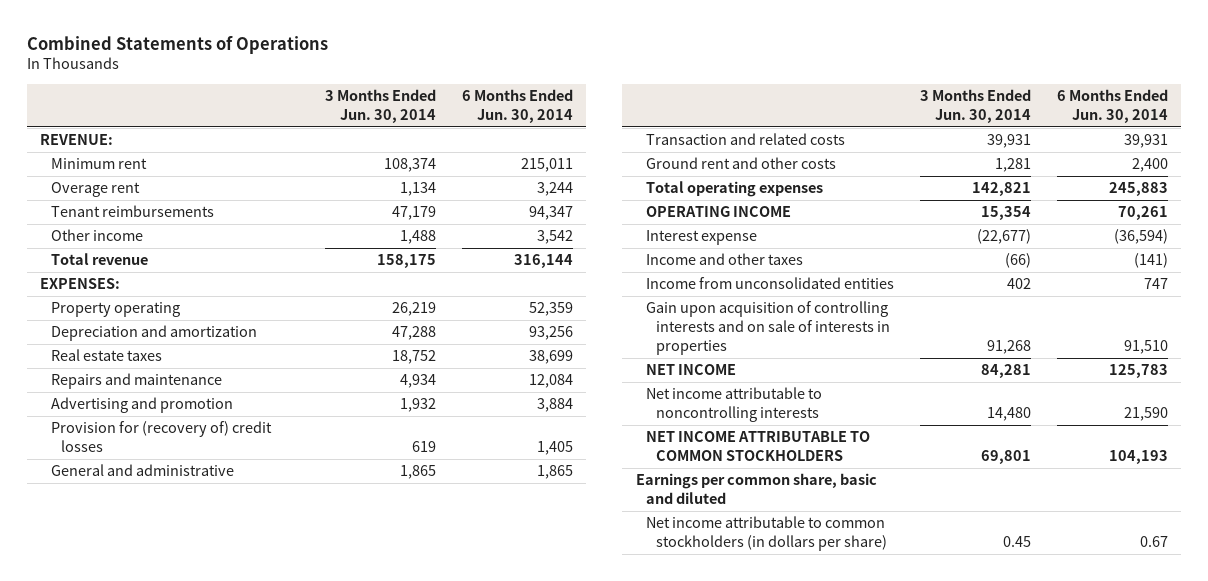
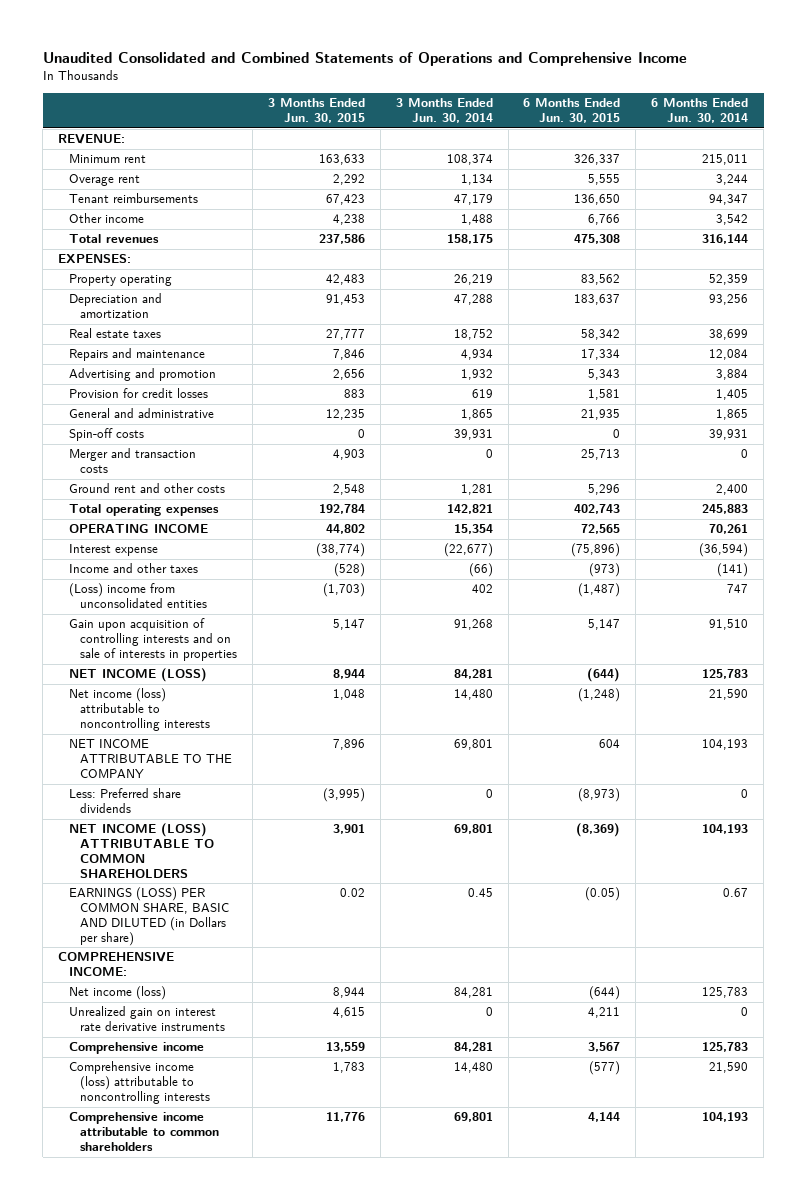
- Combined Statements of Operations
+ Unaudited Consolidated and Combined Statements of Operations and Comprehensive Income
- | 3 Months Ended Jun. 30, 2014 | 6 Months Ended Jun. 30, 2014
+ | 3 Months Ended Jun. 30, 2015 | 3 Months Ended Jun. 30, 2014 | 6 Months Ended Jun. 30, 2015 | 6 Months Ended Jun. 30, 2014
- Total revenue | 158,175 | 316,144
+ Total revenues | 237,586 | 158,175 | 475,308 | 316,144
- Provision for (recovery of) credit losses | 619 | 1,405
+ Provision for credit losses | 883 | 619 | 1,581 | 1,405
- Transaction and related costs | 39,931 | 39,931
+ Spin-off costs | 0 | 39,931 | 0 | 39,931
+ Merger and transaction costs | 4,903 | 0 | 25,713 | 0
- Income from unconsolidated entities | 402 | 747
+ (Loss) income from unconsolidated entities | (1,703) | 402 | (1,487) | 747
- NET INCOME | 84,281 | 125,783
- Net income attributable to noncontrolling interests | 14,480 | 21,590
- NET INCOME ATTRIBUTABLE TO COMMON STOCKHOLDERS | 69,801 | 104,193
- Earnings per common share, basic and diluted
- Net income attributable to common stockholders (in dollars per share) | 0.45 | 0.67
+ NET INCOME (LOSS) | 8,944 | 84,281 | (644) | 125,783
+ Net income (loss) attributable to noncontrolling interests | 1,048 | 14,480 | (1,248) | 21,590
+ NET INCOME ATTRIBUTABLE TO THE COMPANY | 7,896 | 69,801 | 604 | 104,193
+ Less: Preferred share dividends | (3,995) | 0 | (8,973) | 0
+ NET INCOME (LOSS) ATTRIBUTABLE TO COMMON SHAREHOLDERS | 3,901 | 69,801 | (8,369) | 104,193
+ EARNINGS (LOSS) PER COMMON SHARE, BASIC AND DILUTED (in Dollars per share) | 0.02 | 0.45 | (0.05) | 0.67
+ COMPREHENSIVE INCOME:
+ Net income (loss) | 8,944 | 84,281 | (644) | 125,783
+ Unrealized gain on interest rate derivative instruments | 4,615 | 0 | 4,211 | 0
+ Comprehensive income | 13,559 | 84,281 | 3,567 | 125,783
+ Comprehensive income (loss) attributable to noncontrolling interests | 1,783 | 14,480 | (577) | 21,590
+ Comprehensive income attributable to common shareholders | 11,776 | 69,801 | 4,144 | 104,193

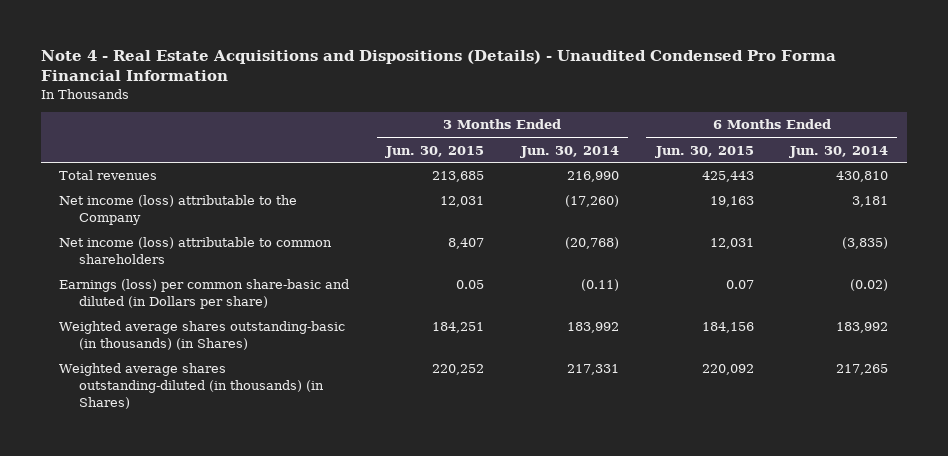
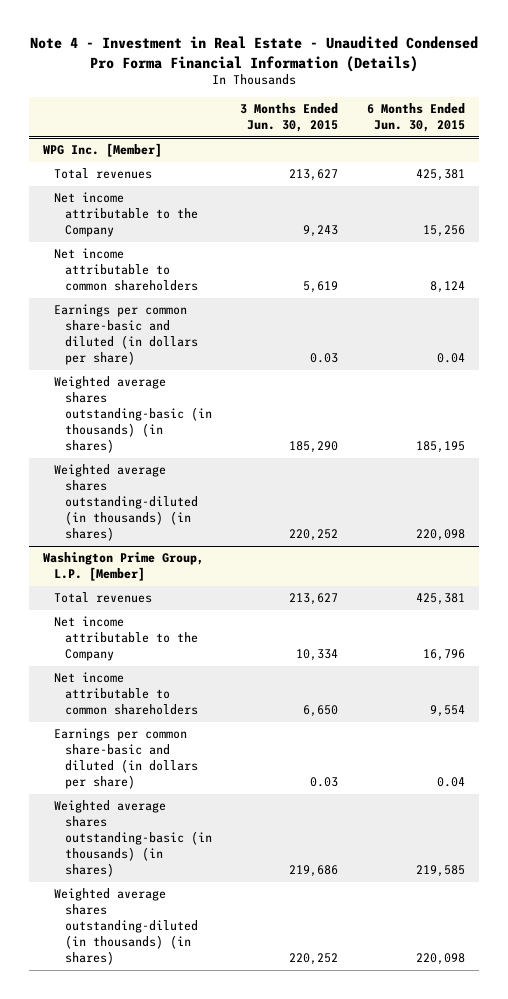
- Note 4 - Real Estate Acquisitions and Dispositions (Details) - Unaudited Condensed Pro Forma Financial Information
+ Note 4 - Investment in Real Estate - Unaudited Condensed Pro Forma Financial Information (Details)
- | 3 Months Ended Jun. 30, 2015 | 3 Months Ended Jun. 30, 2014 | 6 Months Ended Jun. 30, 2015 | 6 Months Ended Jun. 30, 2014
+ | 3 Months Ended Jun. 30, 2015 | 6 Months Ended Jun. 30, 2015
- Total revenues | 213,685 | 216,990 | 425,443 | 430,810
- Net income (loss) attributable to the Company | 12,031 | (17,260) | 19,163 | 3,181
- Net income (loss) attributable to common shareholders | 8,407 | (20,768) | 12,031 | (3,835)
- Earnings (loss) per common share-basic and diluted (in Dollars per share) | 0.05 | (0.11) | 0.07 | (0.02)
- Weighted average shares outstanding-basic (in thousands) (in Shares) | 184,251 | 183,992 | 184,156 | 183,992
- Weighted average shares outstanding-diluted (in thousands) (in Shares) | 220,252 | 217,331 | 220,092 | 217,265
+ WPG Inc. [Member]
+ Total revenues | 213,627 | 425,381
+ Net income attributable to the Company | 9,243 | 15,256
+ Net income attributable to common shareholders | 5,619 | 8,124
+ Earnings per common share-basic and diluted (in dollars per share) | 0.03 | 0.04
+ Weighted average shares outstanding-basic (in thousands) (in shares) | 185,290 | 185,195
+ Weighted average shares outstanding-diluted (in thousands) (in shares) | 220,252 | 220,098
+ Washington Prime Group, L.P. [Member]
+ Total revenues | 213,627 | 425,381
+ Net income attributable to the Company | 10,334 | 16,796
+ Net income attributable to common shareholders | 6,650 | 9,554
+ Earnings per common share-basic and diluted (in dollars per share) | 0.03 | 0.04
+ Weighted average shares outstanding-basic (in thousands) (in shares) | 219,686 | 219,585
+ Weighted average shares outstanding-diluted (in thousands) (in shares) | 220,252 | 220,098

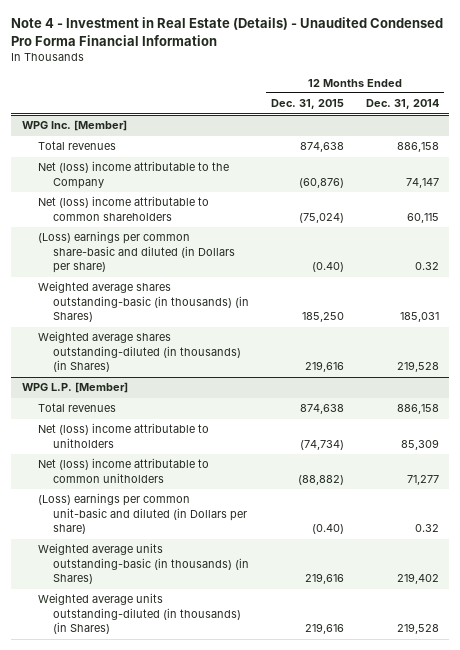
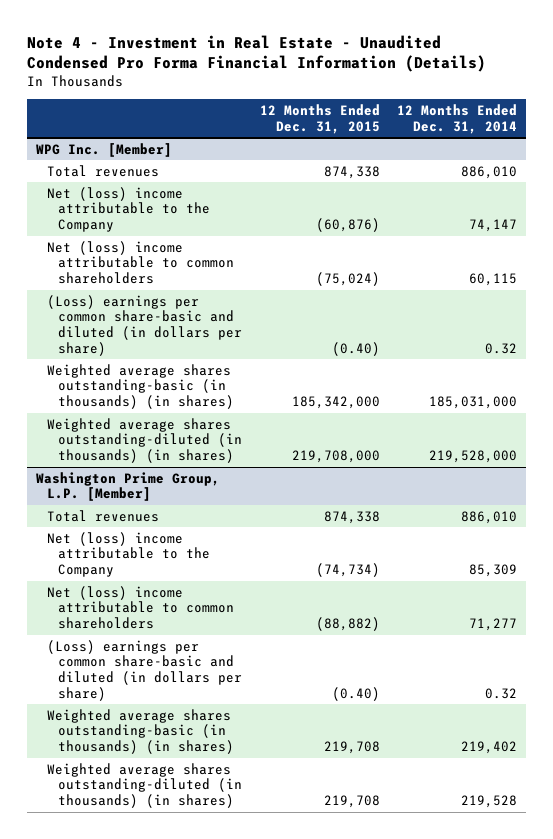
- Note 4 - Investment in Real Estate (Details) - Unaudited Condensed Pro Forma Financial Information
+ Note 4 - Investment in Real Estate - Unaudited Condensed Pro Forma Financial Information (Details)
@ WPG Inc. [Member]
- Total revenues | 874,638 | 886,158
+ Total revenues | 874,338 | 886,010
- (Loss) earnings per common share-basic and diluted (in Dollars per share) | (0.40) | 0.32
- Weighted average shares outstanding-basic (in thousands) (in Shares) | 185,250 | 185,031
- Weighted average shares outstanding-diluted (in thousands) (in Shares) | 219,616 | 219,528
- WPG L.P. [Member]
- Total revenues | 874,638 | 886,158
- Net (loss) income attributable to unitholders | (74,734) | 85,309
- Net (loss) income attributable to common unitholders | (88,882) | 71,277
- (Loss) earnings per common unit-basic and diluted (in Dollars per share) | (0.40) | 0.32
- Weighted average units outstanding-basic (in thousands) (in Shares) | 219,616 | 219,402
- Weighted average units outstanding-diluted (in thousands) (in Shares) | 219,616 | 219,528
@ WPG Inc. [Member]
+ (Loss) earnings per common share-basic and diluted (in dollars per share) | (0.40) | 0.32
+ Weighted average shares outstanding-basic (in thousands) (in shares) | 185,342,000 | 185,031,000
+ Weighted average shares outstanding-diluted (in thousands) (in shares) | 219,708,000 | 219,528,000
+ Washington Prime Group, L.P. [Member]
+ Total revenues | 874,338 | 886,010
+ Net (loss) income attributable to the Company | (74,734) | 85,309
+ Net (loss) income attributable to common shareholders | (88,882) | 71,277
+ (Loss) earnings per common share-basic and diluted (in dollars per share) | (0.40) | 0.32
+ Weighted average shares outstanding-basic (in thousands) (in shares) | 219,708 | 219,402
+ Weighted average shares outstanding-diluted (in thousands) (in shares) | 219,708 | 219,528

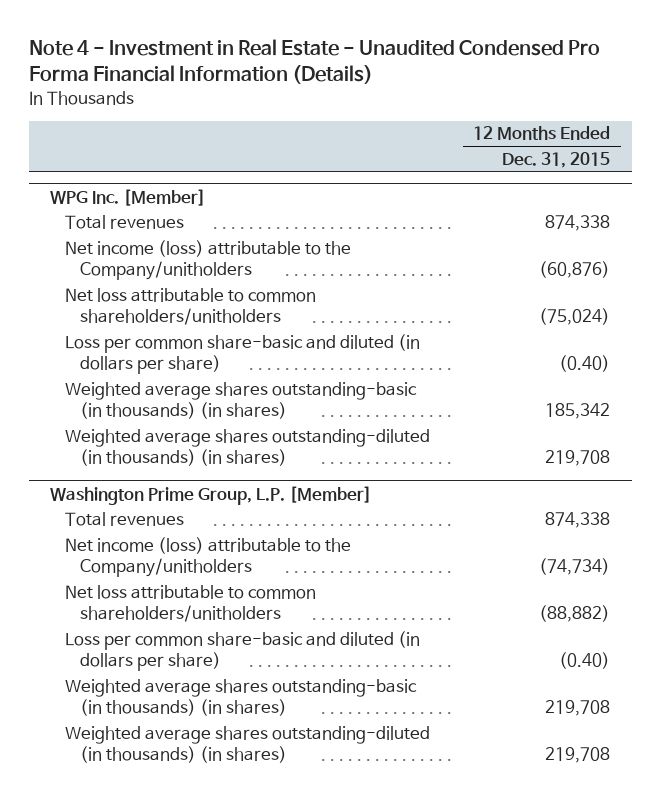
- | 12 Months Ended Dec. 31, 2015 | 12 Months Ended Dec. 31, 2014
+ | 12 Months Ended Dec. 31, 2015
@ WPG Inc. [Member]
- Net (loss) income attributable to the Company | (60,876) | 74,147
- Net (loss) income attributable to common shareholders | (75,024) | 60,115
- (Loss) earnings per common share-basic and diluted (in dollars per share) | (0.40) | 0.32
- Weighted average shares outstanding-basic (in thousands) (in shares) | 185,342,000 | 185,031,000
- Weighted average shares outstanding-diluted (in thousands) (in shares) | 219,708,000 | 219,528,000
+ Net income (loss) attributable to the Company/unitholders | (60,876)
+ Net loss attributable to common shareholders/unitholders | (75,024)
+ Loss per common share-basic and diluted (in dollars per share) | (0.40)
+ Weighted average shares outstanding-basic (in thousands) (in shares) | 185,342
+ Weighted average shares outstanding-diluted (in thousands) (in shares) | 219,708
@ Washington Prime Group, L.P. [Member]
- Net (loss) income attributable to the Company | (74,734) | 85,309
- Net (loss) income attributable to common shareholders | (88,882) | 71,277
- (Loss) earnings per common share-basic and diluted (in dollars per share) | (0.40) | 0.32
+ Net income (loss) attributable to the Company/unitholders | (74,734)
+ Net loss attributable to common shareholders/unitholders | (88,882)
+ Loss per common share-basic and diluted (in dollars per share) | (0.40)

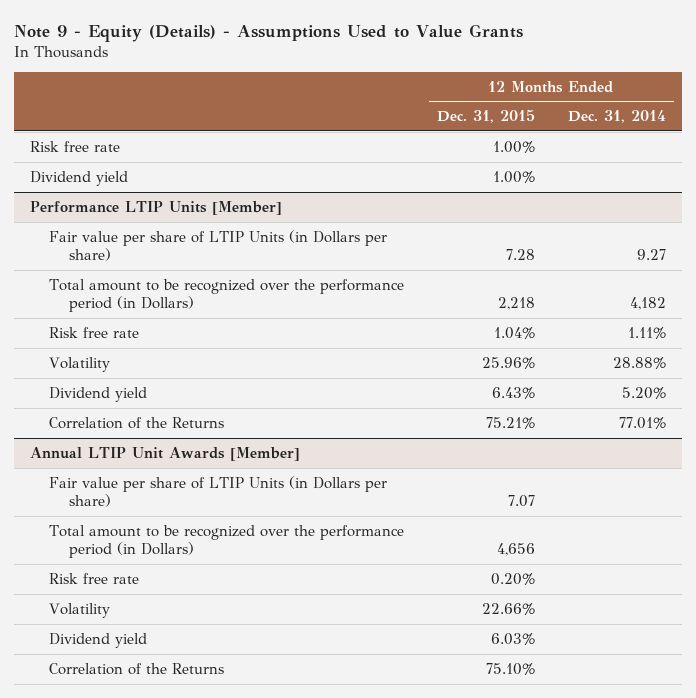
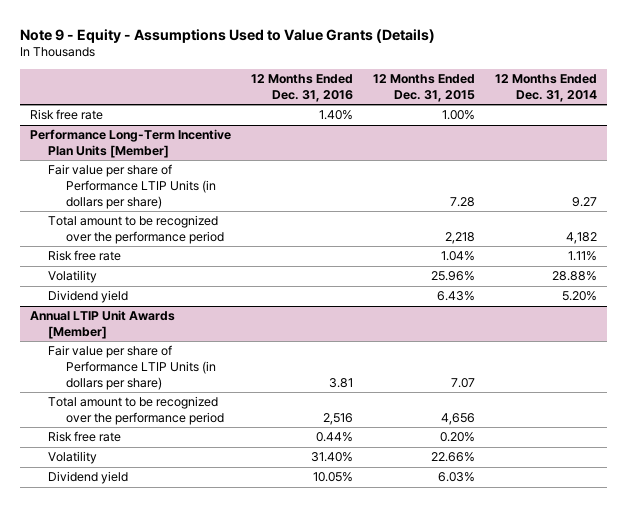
- Note 9 - Equity (Details) - Assumptions Used to Value Grants
+ Note 9 - Equity - Assumptions Used to Value Grants (Details)
- | 12 Months Ended Dec. 31, 2015 | 12 Months Ended Dec. 31, 2014
+ | 12 Months Ended Dec. 31, 2016 | 12 Months Ended Dec. 31, 2015 | 12 Months Ended Dec. 31, 2014
- Dividend yield | 1.00% |
- Performance LTIP Units [Member]
- Fair value per share of LTIP Units (in Dollars per share) | 7.28 | 9.27
- Total amount to be recognized over the performance period (in Dollars) | 2,218 | 4,182
+ Performance Long-Term Incentive Plan Units [Member]
+ Fair value per share of Performance LTIP Units (in dollars per share) | | 7.28 | 9.27
+ Total amount to be recognized over the performance period | | 2,218 | 4,182
- Correlation of the Returns | 75.21% | 77.01%
@ Annual LTIP Unit Awards [Member]
- Fair value per share of LTIP Units (in Dollars per share) | 7.07 |
- Total amount to be recognized over the performance period (in Dollars) | 4,656 |
+ Fair value per share of Performance LTIP Units (in dollars per share) | 3.81 | 7.07 |
+ Total amount to be recognized over the performance period | 2,516 | 4,656 |
- Correlation of the Returns | 75.10% |

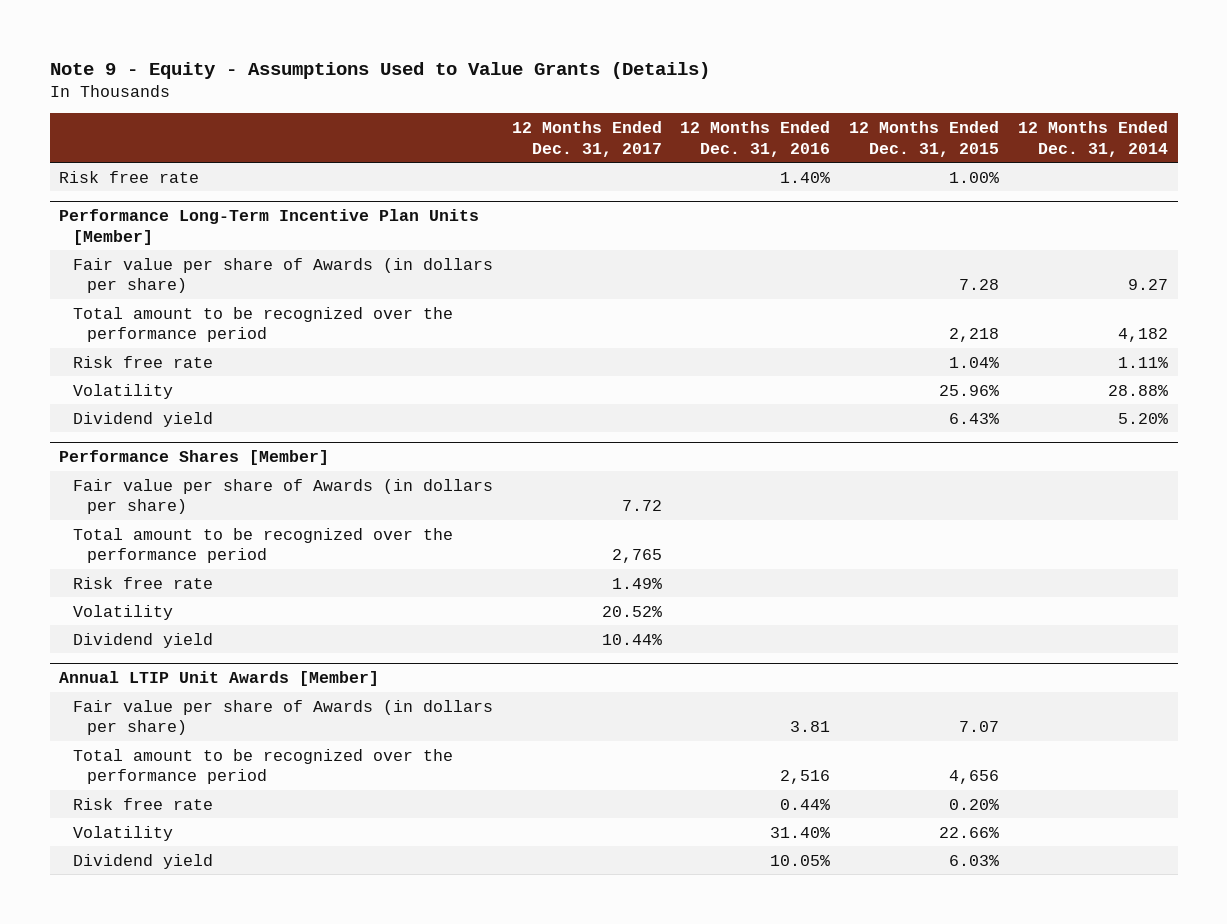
- | 12 Months Ended Dec. 31, 2016 | 12 Months Ended Dec. 31, 2015 | 12 Months Ended Dec. 31, 2014
+ | 12 Months Ended Dec. 31, 2017 | 12 Months Ended Dec. 31, 2016 | 12 Months Ended Dec. 31, 2015 | 12 Months Ended Dec. 31, 2014
@ Performance Long-Term Incentive Plan Units [Member]
- Fair value per share of Performance LTIP Units (in dollars per share) | | 7.28 | 9.27
+ Fair value per share of Awards (in dollars per share) | | | 7.28 | 9.27
+ Performance Shares [Member]
+ Fair value per share of Awards (in dollars per share) | 7.72 | | |
+ Total amount to be recognized over the performance period | 2,765 | | |
+ Risk free rate | 1.49% | | |
+ Volatility | 20.52% | | |
+ Dividend yield | 10.44% | | |
@ Annual LTIP Unit Awards [Member]
- Fair value per share of Performance LTIP Units (in dollars per share) | 3.81 | 7.07 |
+ Fair value per share of Awards (in dollars per share) | | 3.81 | 7.07 |

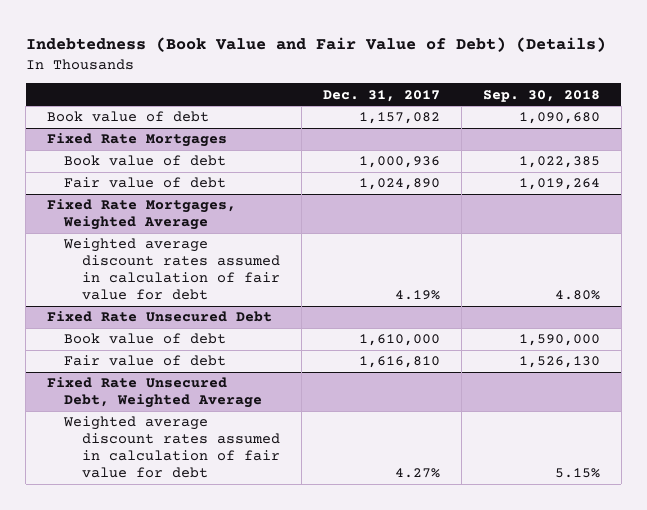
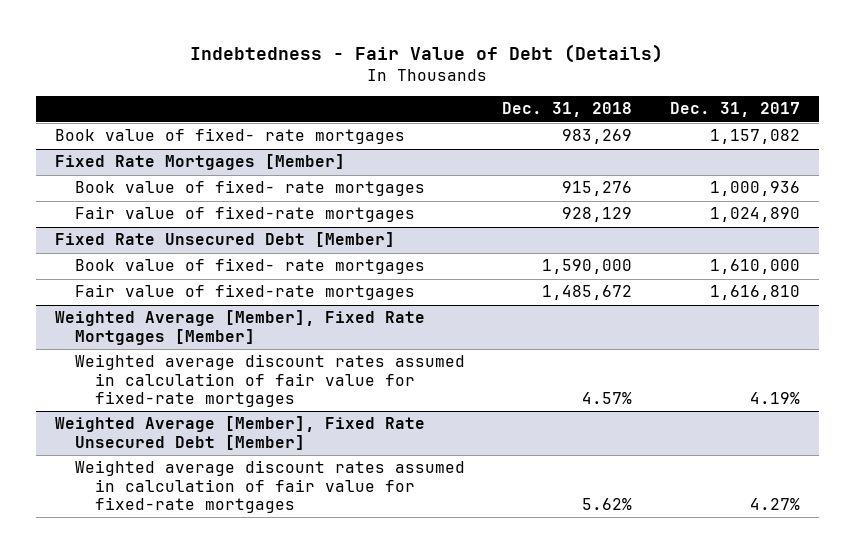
- Indebtedness (Book Value and Fair Value of Debt) (Details)
+ Indebtedness - Fair Value of Debt (Details)
- | Dec. 31, 2017 | Sep. 30, 2018
+ | Dec. 31, 2018 | Dec. 31, 2017
- Book value of debt | 1,157,082 | 1,090,680
- Fixed Rate Mortgages
- Book value of debt | 1,000,936 | 1,022,385
- Fair value of debt | 1,024,890 | 1,019,264
- Fixed Rate Mortgages, Weighted Average
- Weighted average discount rates assumed in calculation of fair value for debt | 4.19% | 4.80%
- Fixed Rate Unsecured Debt
- Book value of debt | 1,610,000 | 1,590,000
- Fair value of debt | 1,616,810 | 1,526,130
- Fixed Rate Unsecured Debt, Weighted Average
- Weighted average discount rates assumed in calculation of fair value for debt | 4.27% | 5.15%
+ Book value of fixed- rate mortgages | 983,269 | 1,157,082
+ Fixed Rate Mortgages [Member]
+ Book value of fixed- rate mortgages | 915,276 | 1,000,936
+ Fair value of fixed-rate mortgages | 928,129 | 1,024,890
+ Fixed Rate Unsecured Debt [Member]
+ Book value of fixed- rate mortgages | 1,590,000 | 1,610,000
+ Fair value of fixed-rate mortgages | 1,485,672 | 1,616,810
+ Weighted Average [Member], Fixed Rate Mortgages [Member]
+ Weighted average discount rates assumed in calculation of fair value for fixed-rate mortgages | 4.57% | 4.19%
+ Weighted Average [Member], Fixed Rate Unsecured Debt [Member]
+ Weighted average discount rates assumed in calculation of fair value for fixed-rate mortgages | 5.62% | 4.27%

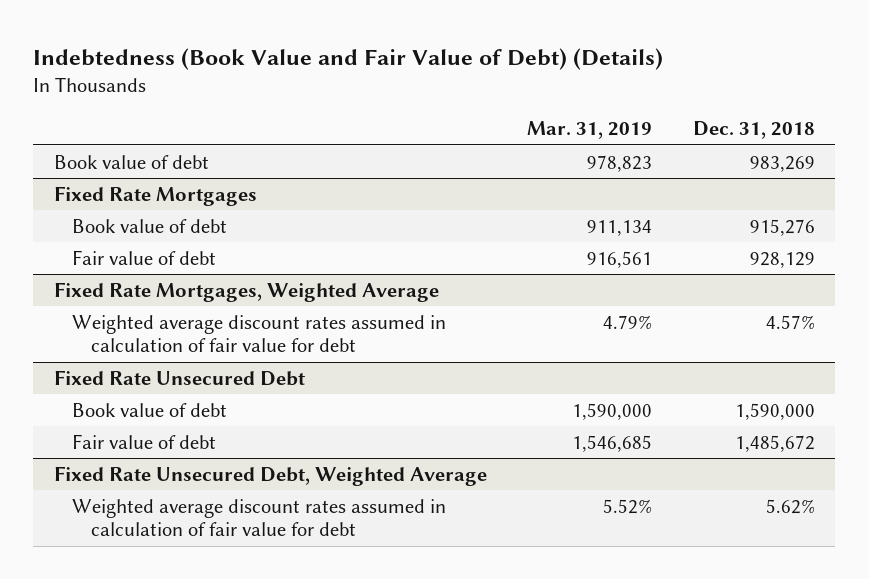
- Indebtedness - Fair Value of Debt (Details)
+ Indebtedness (Book Value and Fair Value of Debt) (Details)
- | Dec. 31, 2018 | Dec. 31, 2017
+ | Mar. 31, 2019 | Dec. 31, 2018
- Book value of fixed- rate mortgages | 983,269 | 1,157,082
- Fixed Rate Mortgages [Member]
- Book value of fixed- rate mortgages | 915,276 | 1,000,936
- Fair value of fixed-rate mortgages | 928,129 | 1,024,890
- Fixed Rate Unsecured Debt [Member]
- Book value of fixed- rate mortgages | 1,590,000 | 1,610,000
- Fair value of fixed-rate mortgages | 1,485,672 | 1,616,810
- Weighted Average [Member], Fixed Rate Mortgages [Member]
- Weighted average discount rates assumed in calculation of fair value for fixed-rate mortgages | 4.57% | 4.19%
- Weighted Average [Member], Fixed Rate Unsecured Debt [Member]
- Weighted average discount rates assumed in calculation of fair value for fixed-rate mortgages | 5.62% | 4.27%
+ Book value of debt | 978,823 | 983,269
+ Fixed Rate Mortgages
+ Book value of debt | 911,134 | 915,276
+ Fair value of debt | 916,561 | 928,129
+ Fixed Rate Mortgages, Weighted Average
+ Weighted average discount rates assumed in calculation of fair value for debt | 4.79% | 4.57%
+ Fixed Rate Unsecured Debt
+ Book value of debt | 1,590,000 | 1,590,000
+ Fair value of debt | 1,546,685 | 1,485,672
+ Fixed Rate Unsecured Debt, Weighted Average
+ Weighted average discount rates assumed in calculation of fair value for debt | 5.52% | 5.62%

